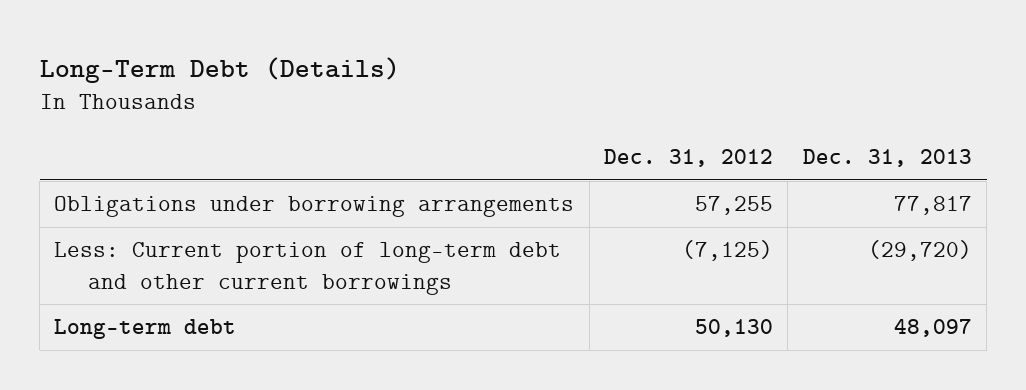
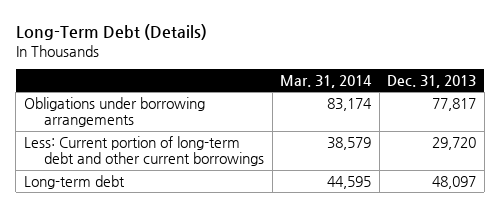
- | Dec. 31, 2012 | Dec. 31, 2013
+ | Mar. 31, 2014 | Dec. 31, 2013
- Less: Current portion of long-term debt and other current borrowings | (7,125) | (29,720)
+ Less: Current portion of long-term debt and other current borrowings | 38,579 | 29,720

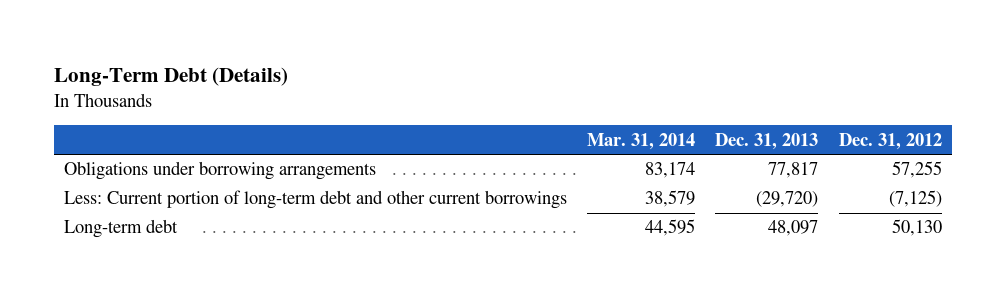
- | Mar. 31, 2014 | Dec. 31, 2013
+ | Mar. 31, 2014 | Dec. 31, 2013 | Dec. 31, 2012
- Less: Current portion of long-term debt and other current borrowings | 38,579 | 29,720
+ Less: Current portion of long-term debt and other current borrowings | 38,579 | (29,720) | (7,125)

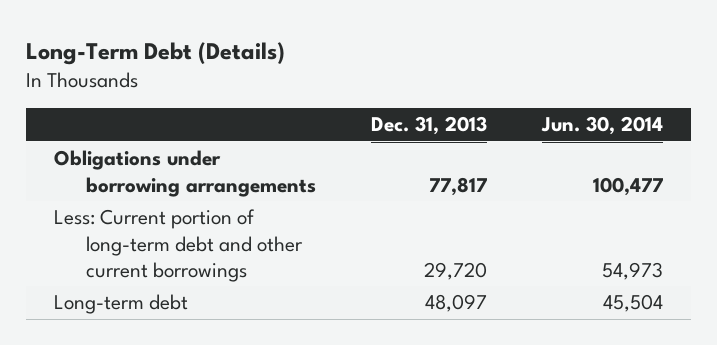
- | Mar. 31, 2014 | Dec. 31, 2013 | Dec. 31, 2012
+ | Dec. 31, 2013 | Jun. 30, 2014
- Less: Current portion of long-term debt and other current borrowings | 38,579 | (29,720) | (7,125)
+ Less: Current portion of long-term debt and other current borrowings | 29,720 | 54,973

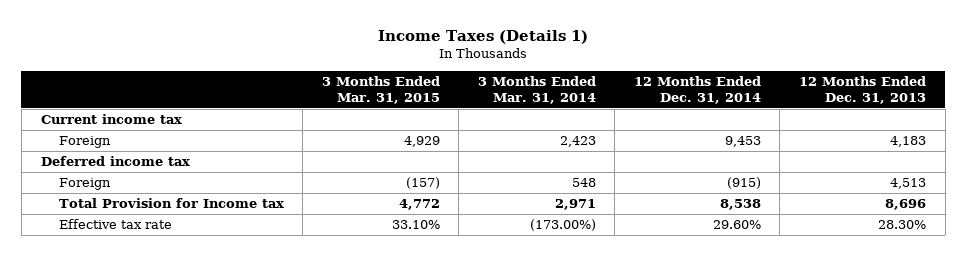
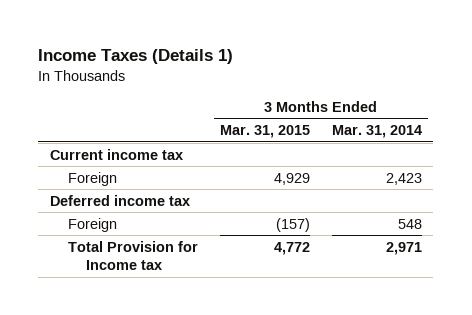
- | 3 Months Ended Mar. 31, 2015 | 3 Months Ended Mar. 31, 2014 | 12 Months Ended Dec. 31, 2014 | 12 Months Ended Dec. 31, 2013
+ | 3 Months Ended Mar. 31, 2015 | 3 Months Ended Mar. 31, 2014
- Effective tax rate | 33.10% | (173.00%) | 29.60% | 28.30%

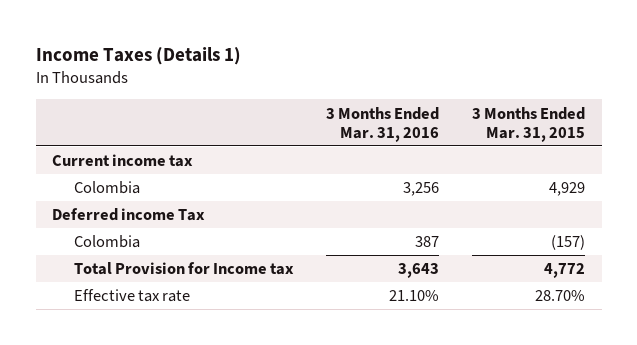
- | 3 Months Ended Mar. 31, 2015 | 3 Months Ended Mar. 31, 2014
+ | 3 Months Ended Mar. 31, 2016 | 3 Months Ended Mar. 31, 2015
- Foreign | 4,929 | 2,423
- Deferred income tax
- Foreign | (157) | 548
+ Colombia | 3,256 | 4,929
+ Deferred income Tax
+ Colombia | 387 | (157)
+ Effective tax rate | 21.10% | 28.70%

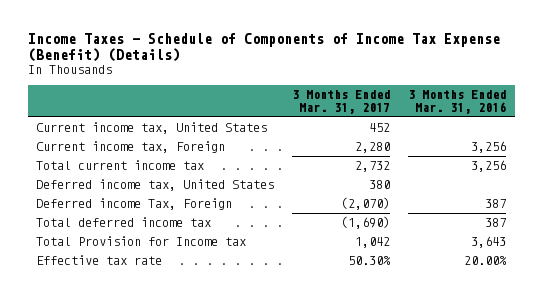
- Income Taxes (Details 1)
+ Income Taxes - Schedule of Components of Income Tax Expense (Benefit) (Details)
- | 3 Months Ended Mar. 31, 2016 | 3 Months Ended Mar. 31, 2015
+ | 3 Months Ended Mar. 31, 2017 | 3 Months Ended Mar. 31, 2016
- Current income tax
- Colombia | 3,256 | 4,929
- Deferred income Tax
- Colombia | 387 | (157)
+ Current income tax, United States | 452 |
+ Current income tax, Foreign | 2,280 | 3,256
+ Total current income tax | 2,732 | 3,256
+ Deferred income tax, United States | 380 |
+ Deferred income Tax, Foreign | (2,070) | 387
+ Total deferred income tax | (1,690) | 387
- Effective tax rate | 21.10% | 28.70%
+ Effective tax rate | 50.30% | 20.00%

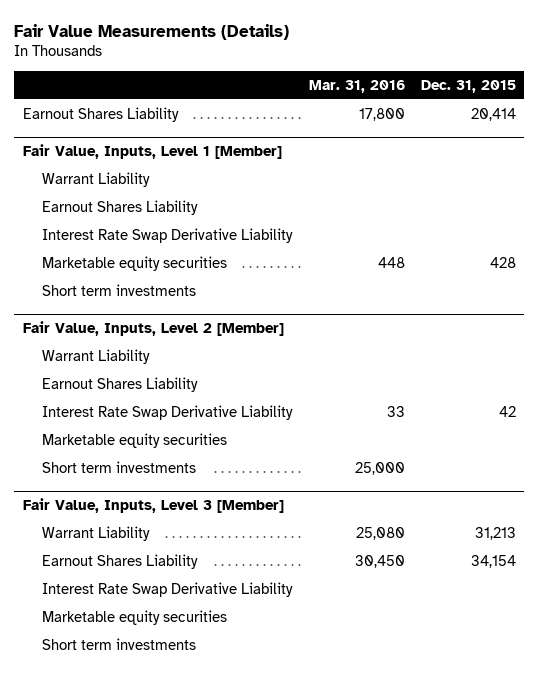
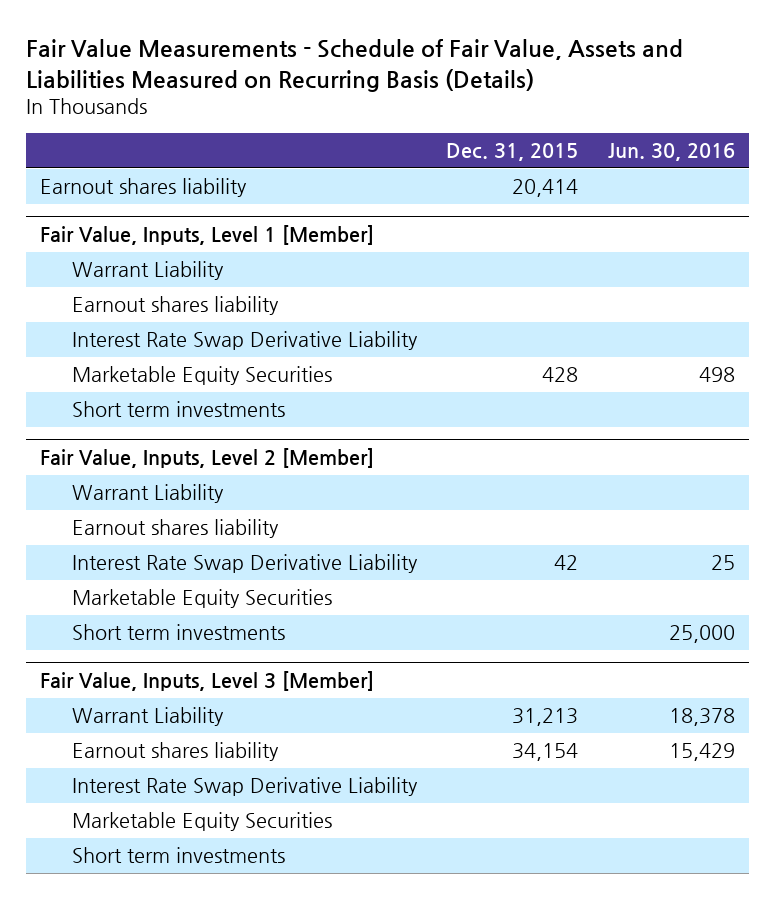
- Fair Value Measurements (Details)
+ Fair Value Measurements - Schedule of Fair Value, Assets and Liabilities Measured on Recurring Basis (Details)
- | Mar. 31, 2016 | Dec. 31, 2015
+ | Dec. 31, 2015 | Jun. 30, 2016
- Earnout Shares Liability | 17,800 | 20,414
+ Earnout shares liability | 20,414 |
@ Fair Value, Inputs, Level 1 [Member]
- Earnout Shares Liability
+ Earnout shares liability
- Marketable equity securities | 448 | 428
+ Marketable Equity Securities | 428 | 498
@ Fair Value, Inputs, Level 2 [Member]
- Earnout Shares Liability
+ Earnout shares liability
- Marketable equity securities
+ Marketable Equity Securities
@ Fair Value, Inputs, Level 3 [Member]
- Earnout Shares Liability | 30,450 | 34,154
+ Earnout shares liability | 34,154 | 15,429
- Marketable equity securities
+ Marketable Equity Securities

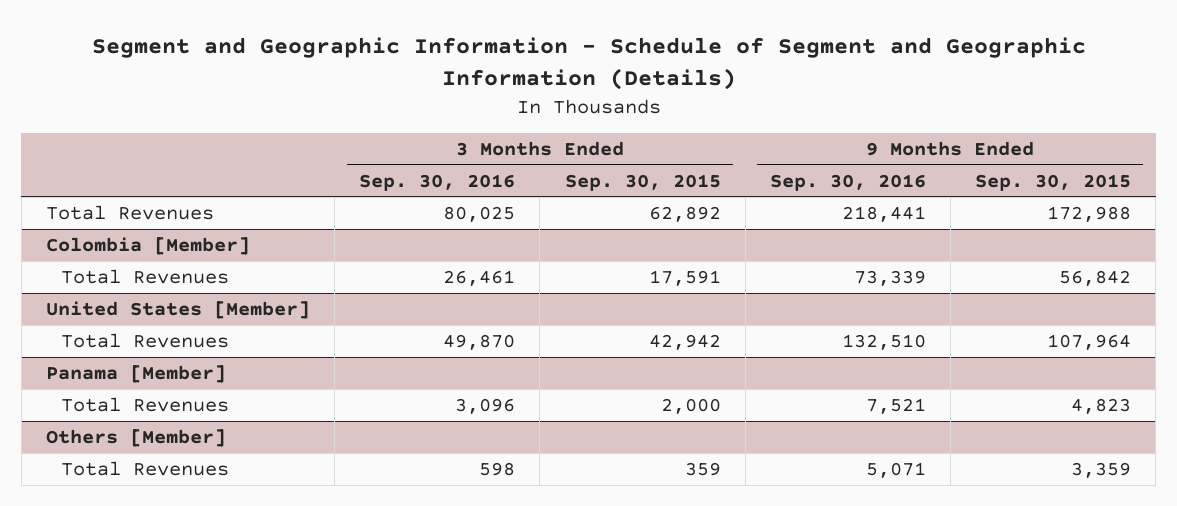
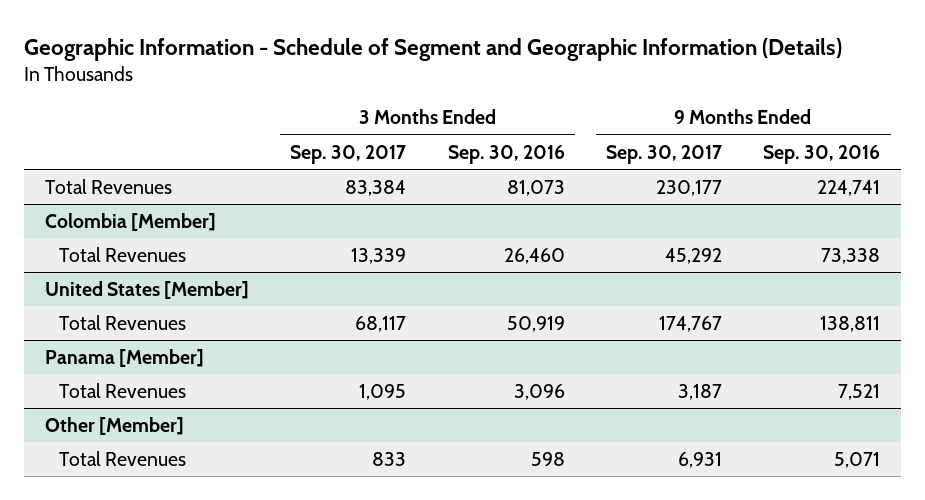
- Segment and Geographic Information - Schedule of Segment and Geographic Information (Details)
+ Geographic Information - Schedule of Segment and Geographic Information (Details)
- | 3 Months Ended Sep. 30, 2016 | 3 Months Ended Sep. 30, 2015 | 9 Months Ended Sep. 30, 2016 | 9 Months Ended Sep. 30, 2015
+ | 3 Months Ended Sep. 30, 2017 | 3 Months Ended Sep. 30, 2016 | 9 Months Ended Sep. 30, 2017 | 9 Months Ended Sep. 30, 2016
- Total Revenues | 80,025 | 62,892 | 218,441 | 172,988
+ Total Revenues | 83,384 | 81,073 | 230,177 | 224,741
@ Colombia [Member]
- Total Revenues | 26,461 | 17,591 | 73,339 | 56,842
+ Total Revenues | 13,339 | 26,460 | 45,292 | 73,338
@ United States [Member]
- Total Revenues | 49,870 | 42,942 | 132,510 | 107,964
+ Total Revenues | 68,117 | 50,919 | 174,767 | 138,811
- Others [Member]
+ Other [Member]

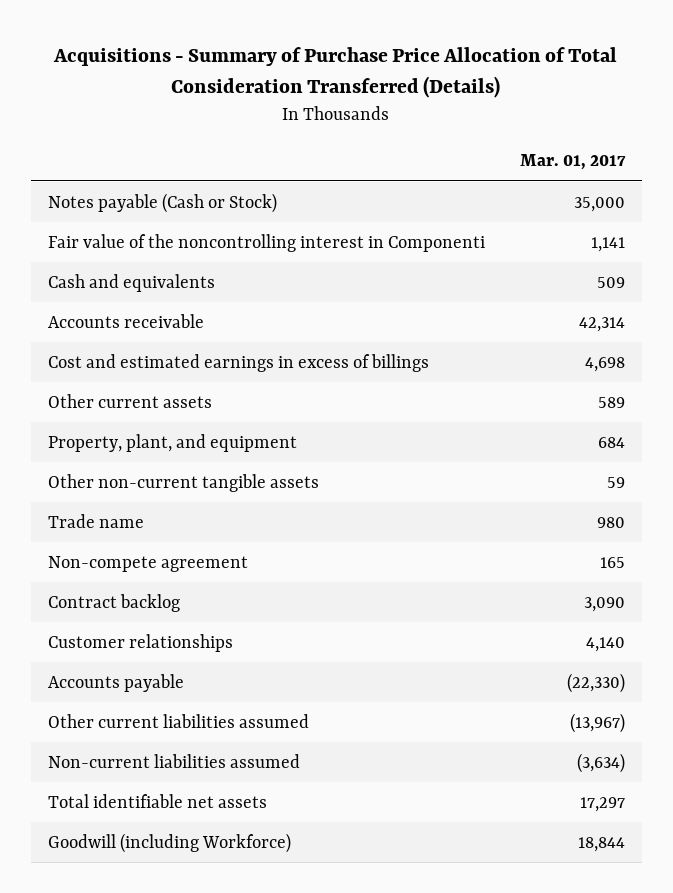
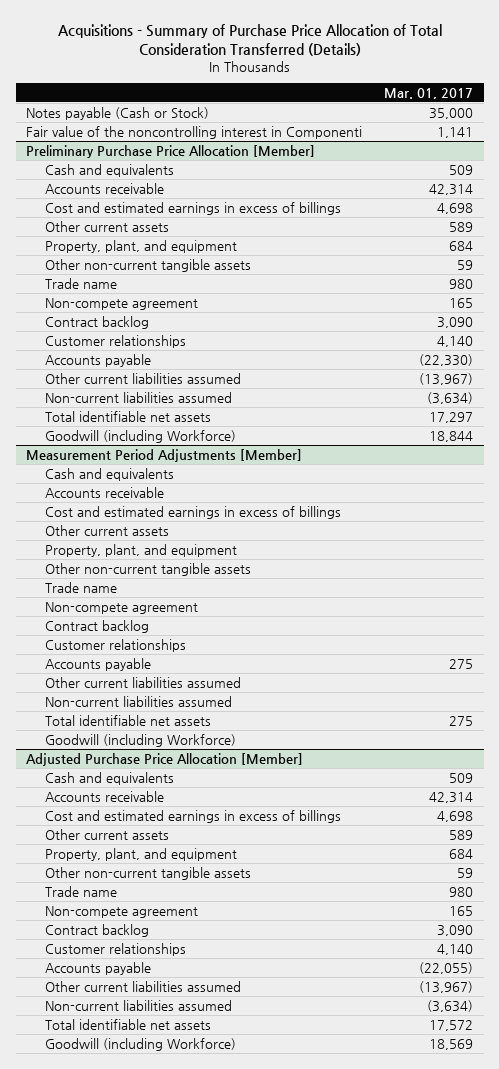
+ Preliminary Purchase Price Allocation [Member]
+ Measurement Period Adjustments [Member]
+ Cash and equivalents
+ Accounts receivable
+ Cost and estimated earnings in excess of billings
+ Other current assets
+ Property, plant, and equipment
+ Other non-current tangible assets
+ Trade name
+ Non-compete agreement
+ Contract backlog
+ Customer relationships
+ Accounts payable | 275
+ Other current liabilities assumed
+ Non-current liabilities assumed
+ Total identifiable net assets | 275
+ Goodwill (including Workforce)
+ Adjusted Purchase Price Allocation [Member]
+ Cash and equivalents | 509
+ Accounts receivable | 42,314
+ Cost and estimated earnings in excess of billings | 4,698
+ Other current assets | 589
+ Property, plant, and equipment | 684
+ Other non-current tangible assets | 59
+ Trade name | 980
+ Non-compete agreement | 165
+ Contract backlog | 3,090
+ Customer relationships | 4,140
+ Accounts payable | (22,055)
+ Other current liabilities assumed | (13,967)
+ Non-current liabilities assumed | (3,634)
+ Total identifiable net assets | 17,572
+ Goodwill (including Workforce) | 18,569

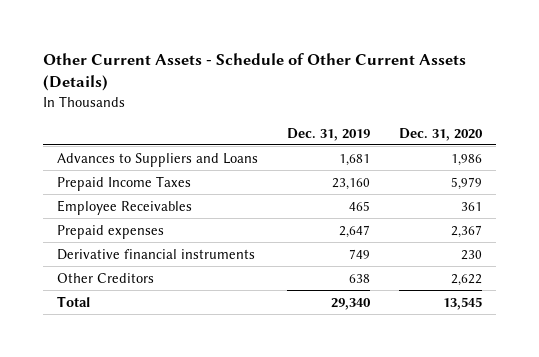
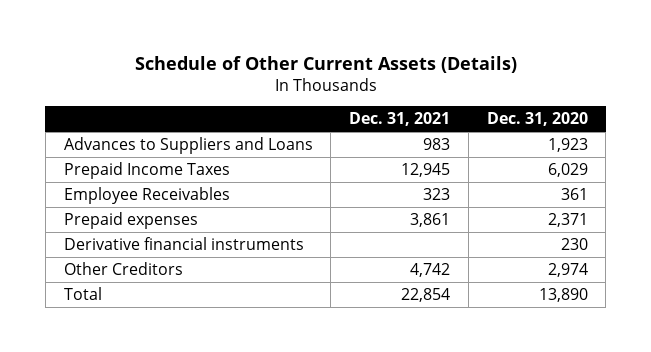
- Other Current Assets - Schedule of Other Current Assets (Details)
+ Schedule of Other Current Assets (Details)
- | Dec. 31, 2019 | Dec. 31, 2020
+ | Dec. 31, 2021 | Dec. 31, 2020
- Advances to Suppliers and Loans | 1,681 | 1,986
- Prepaid Income Taxes | 23,160 | 5,979
+ Advances to Suppliers and Loans | 983 | 1,923
+ Prepaid Income Taxes | 12,945 | 6,029
- Prepaid expenses | 2,647 | 2,367
+ Prepaid expenses | 3,861 | 2,371
- Other Creditors | 638 | 2,622
- Total | 29,340 | 13,545
+ Other Creditors | 4,742 | 2,974
+ Total | 22,854 | 13,890

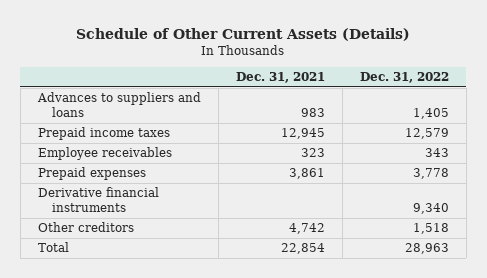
- | Dec. 31, 2021 | Dec. 31, 2020
+ | Dec. 31, 2021 | Dec. 31, 2022
- Advances to Suppliers and Loans | 983 | 1,923
- Prepaid Income Taxes | 12,945 | 6,029
- Employee Receivables | 323 | 361
+ Advances to suppliers and loans | 983 | 1,405
+ Prepaid income taxes | 12,945 | 12,579
+ Employee receivables | 323 | 343
- Other Creditors | 4,742 | 2,974
+ Other creditors | 4,742 | 1,518

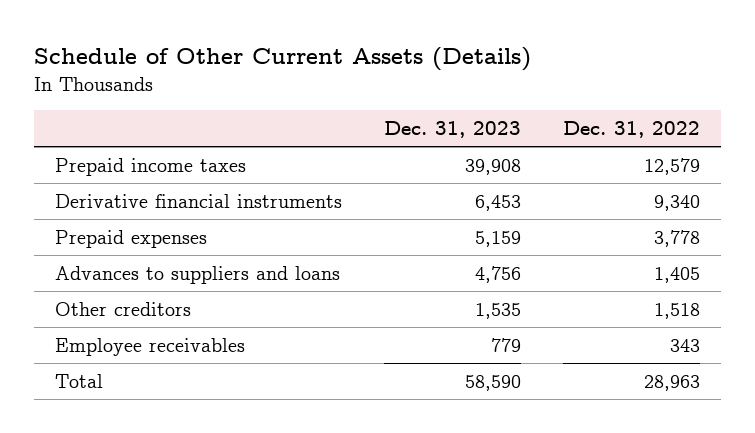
- | Dec. 31, 2021 | Dec. 31, 2022
+ | Dec. 31, 2023 | Dec. 31, 2022
moved down: Prepaid expenses | 5,159 | 3,778
moved down: Advances to suppliers and loans | 4,756 | 1,405
moved down: Employee receivables | 779 | 343

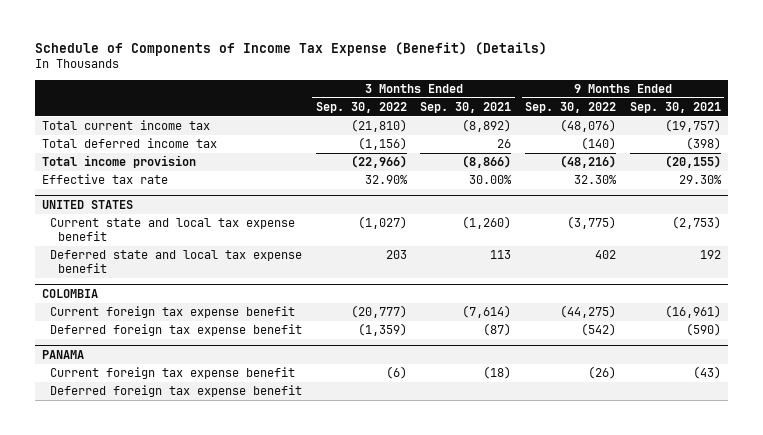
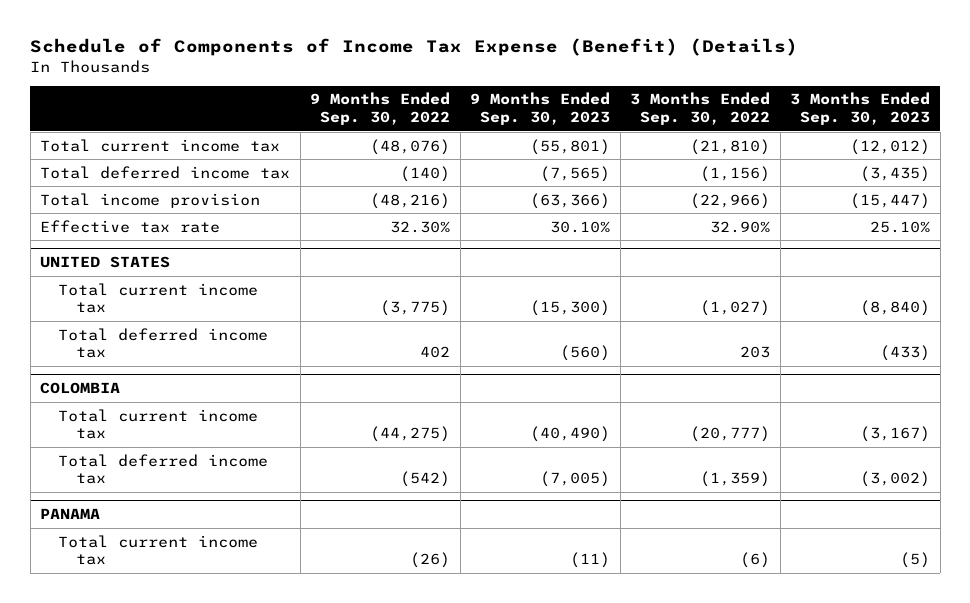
- | 3 Months Ended Sep. 30, 2022 | 3 Months Ended Sep. 30, 2021 | 9 Months Ended Sep. 30, 2022 | 9 Months Ended Sep. 30, 2021
+ | 9 Months Ended Sep. 30, 2022 | 9 Months Ended Sep. 30, 2023 | 3 Months Ended Sep. 30, 2022 | 3 Months Ended Sep. 30, 2023
@ UNITED STATES
- Current state and local tax expense benefit | (1,027) | (1,260) | (3,775) | (2,753)
- Deferred state and local tax expense benefit | 203 | 113 | 402 | 192
+ Total current income tax | (3,775) | (15,300) | (1,027) | (8,840)
+ Total deferred income tax | 402 | (560) | 203 | (433)
@ COLOMBIA
- Current foreign tax expense benefit | (20,777) | (7,614) | (44,275) | (16,961)
- Deferred foreign tax expense benefit | (1,359) | (87) | (542) | (590)
+ Total current income tax | (44,275) | (40,490) | (20,777) | (3,167)
+ Total deferred income tax | (542) | (7,005) | (1,359) | (3,002)
@ PANAMA
- Current foreign tax expense benefit | (6) | (18) | (26) | (43)
- Deferred foreign tax expense benefit
+ Total current income tax | (26) | (11) | (6) | (5)

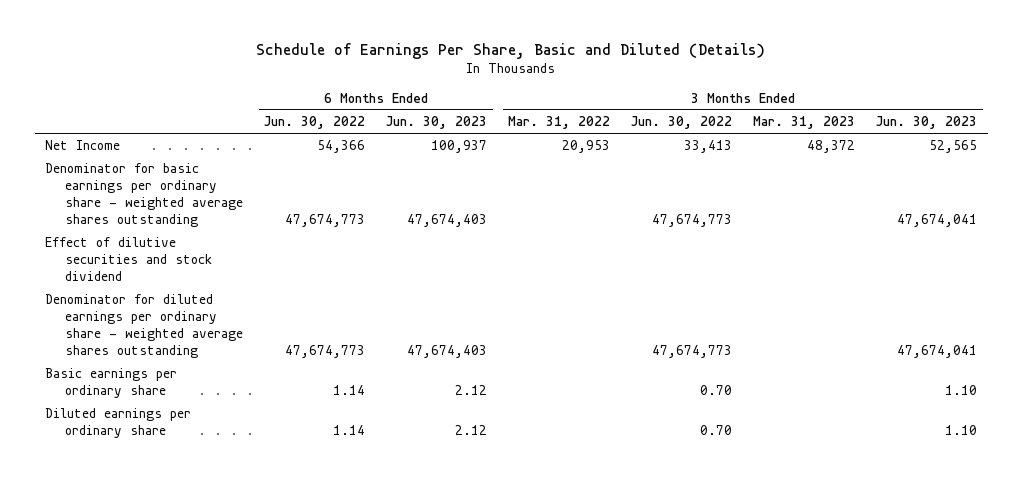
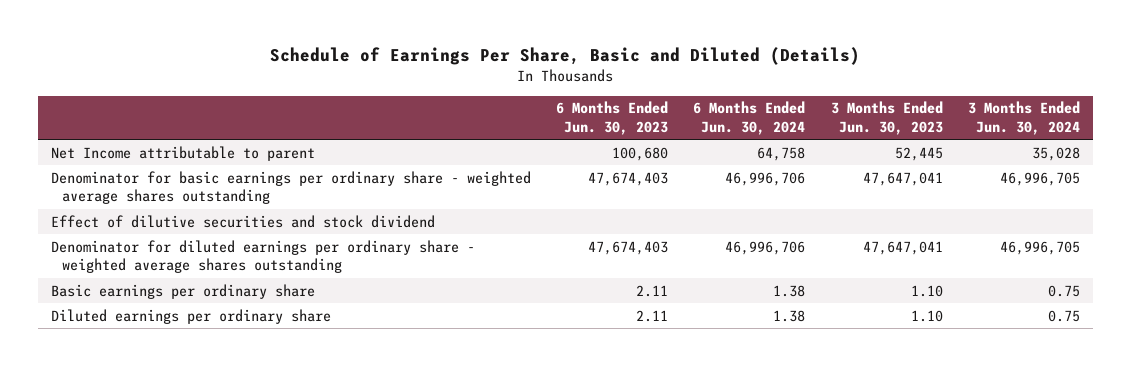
- | 6 Months Ended Jun. 30, 2022 | 6 Months Ended Jun. 30, 2023 | 3 Months Ended Mar. 31, 2022 | 3 Months Ended Jun. 30, 2022 | 3 Months Ended Mar. 31, 2023 | 3 Months Ended Jun. 30, 2023
+ | 6 Months Ended Jun. 30, 2023 | 6 Months Ended Jun. 30, 2024 | 3 Months Ended Jun. 30, 2023 | 3 Months Ended Jun. 30, 2024
- Net Income | 54,366 | 100,937 | 20,953 | 33,413 | 48,372 | 52,565
- Denominator for basic earnings per ordinary share - weighted average shares outstanding | 47,674,773 | 47,674,403 | | 47,674,773 | | 47,674,041
+ Net Income attributable to parent | 100,680 | 64,758 | 52,445 | 35,028
+ Denominator for basic earnings per ordinary share - weighted average shares outstanding | 47,674,403 | 46,996,706 | 47,647,041 | 46,996,705
- Denominator for diluted earnings per ordinary share - weighted average shares outstanding | 47,674,773 | 47,674,403 | | 47,674,773 | | 47,674,041
- Basic earnings per ordinary share | 1.14 | 2.12 | | 0.70 | | 1.10
- Diluted earnings per ordinary share | 1.14 | 2.12 | | 0.70 | | 1.10
+ Denominator for diluted earnings per ordinary share - weighted average shares outstanding | 47,674,403 | 46,996,706 | 47,647,041 | 46,996,705
+ Basic earnings per ordinary share | 2.11 | 1.38 | 1.10 | 0.75
+ Diluted earnings per ordinary share | 2.11 | 1.38 | 1.10 | 0.75

